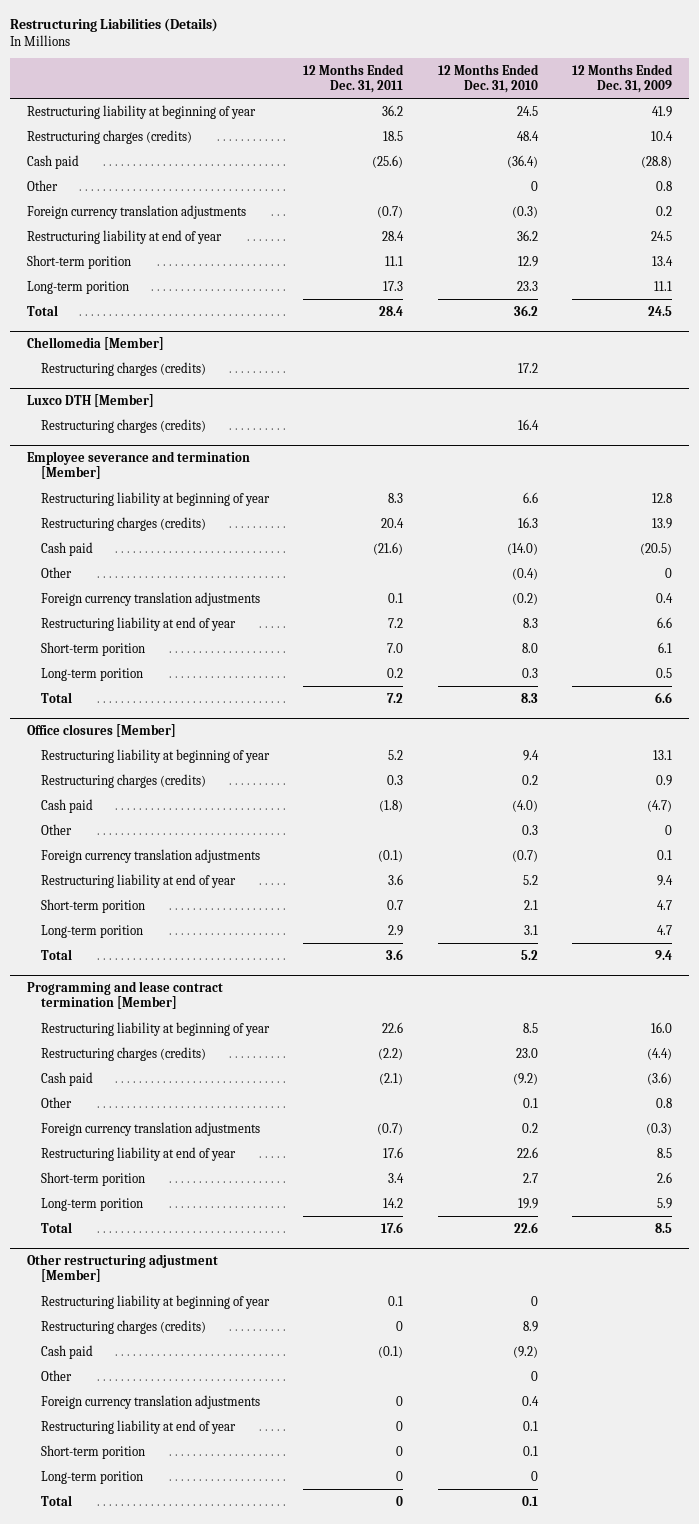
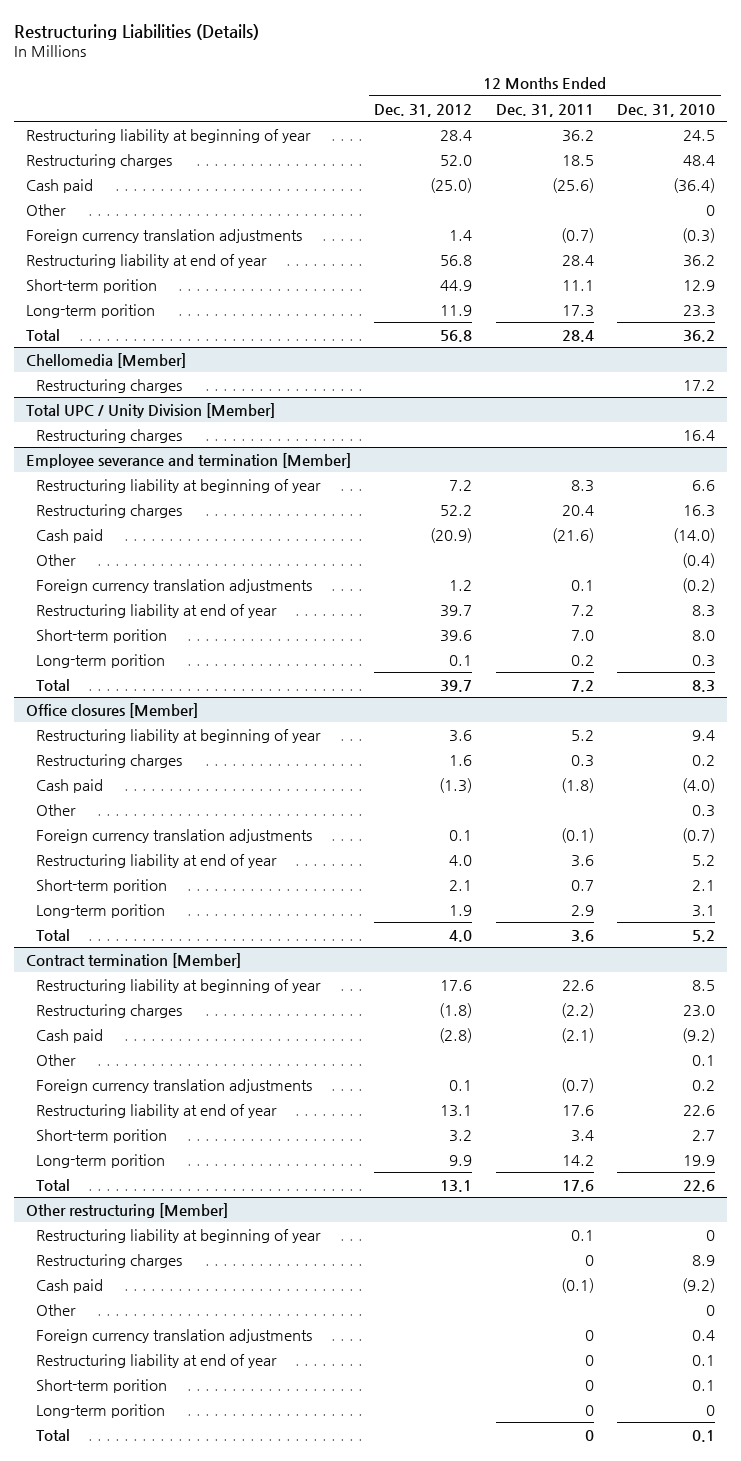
- | 12 Months Ended Dec. 31, 2011 | 12 Months Ended Dec. 31, 2010 | 12 Months Ended Dec. 31, 2009
+ | 12 Months Ended Dec. 31, 2012 | 12 Months Ended Dec. 31, 2011 | 12 Months Ended Dec. 31, 2010
- Restructuring charges (credits) | 18.5 | 48.4 | 10.4
+ Restructuring charges | 52.0 | 18.5 | 48.4
@ Chellomedia [Member]
- Restructuring charges (credits) | | 17.2 |
- Luxco DTH [Member]
- Restructuring charges (credits) | | 16.4 |
@ Chellomedia [Member]
+ Restructuring charges | | | 17.2
+ Total UPC / Unity Division [Member]
+ Restructuring charges | | | 16.4
@ Employee severance and termination [Member]
- Restructuring charges (credits) | 20.4 | 16.3 | 13.9
+ Restructuring charges | 52.2 | 20.4 | 16.3
@ Office closures [Member]
- Restructuring charges (credits) | 0.3 | 0.2 | 0.9
+ Restructuring charges | 1.6 | 0.3 | 0.2
- Programming and lease contract termination [Member]
+ Contract termination [Member]
- Restructuring charges (credits) | (2.2) | 23.0 | (4.4)
+ Restructuring charges | (1.8) | (2.2) | 23.0
- Other restructuring adjustment [Member]
+ Other restructuring [Member]
- Restructuring charges (credits) | 0 | 8.9 |
+ Restructuring charges | | 0 | 8.9

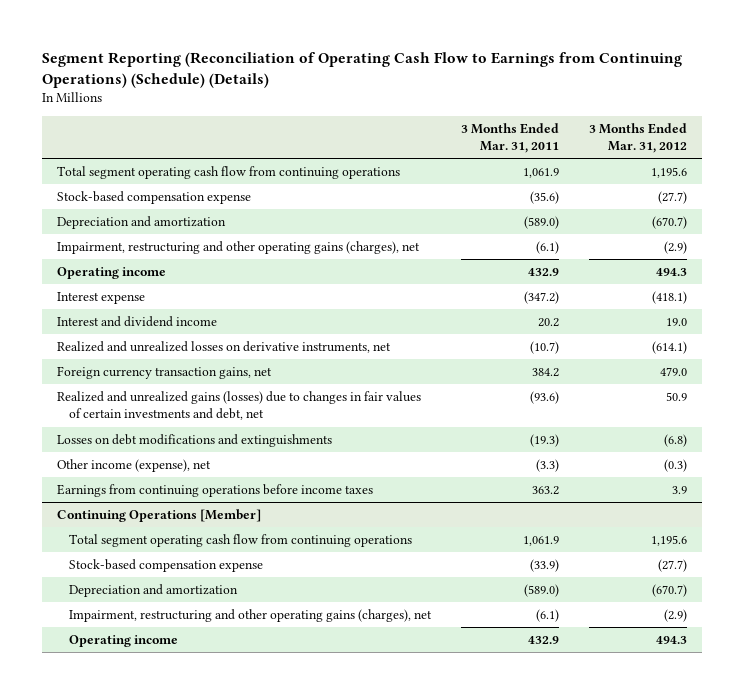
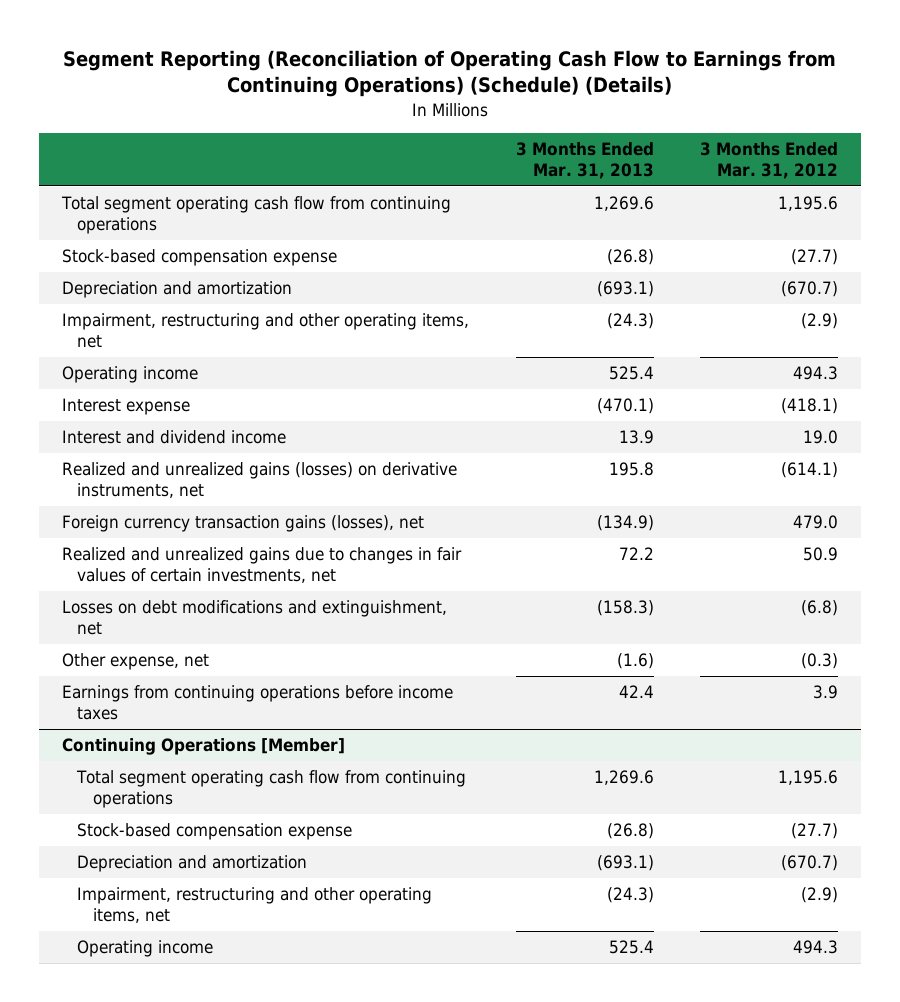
- | 3 Months Ended Mar. 31, 2011 | 3 Months Ended Mar. 31, 2012
+ | 3 Months Ended Mar. 31, 2013 | 3 Months Ended Mar. 31, 2012
- Impairment, restructuring and other operating gains (charges), net | (6.1) | (2.9)
+ Impairment, restructuring and other operating items, net | (24.3) | (2.9)
- Realized and unrealized losses on derivative instruments, net | (10.7) | (614.1)
- Foreign currency transaction gains, net | 384.2 | 479.0
- Realized and unrealized gains (losses) due to changes in fair values of certain investments and debt, net | (93.6) | 50.9
- Losses on debt modifications and extinguishments | (19.3) | (6.8)
- Other income (expense), net | (3.3) | (0.3)
+ Realized and unrealized gains (losses) on derivative instruments, net | 195.8 | (614.1)
+ Foreign currency transaction gains (losses), net | (134.9) | 479.0
+ Realized and unrealized gains due to changes in fair values of certain investments, net | 72.2 | 50.9
+ Losses on debt modifications and extinguishment, net | (158.3) | (6.8)
+ Other expense, net | (1.6) | (0.3)
@ Continuing Operations [Member]
- Impairment, restructuring and other operating gains (charges), net | (6.1) | (2.9)
+ Impairment, restructuring and other operating items, net | (24.3) | (2.9)

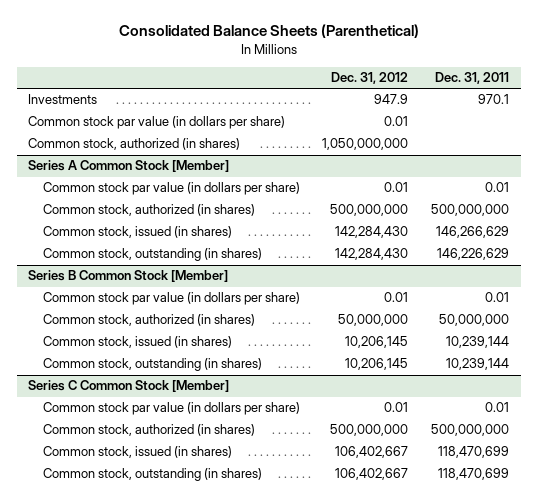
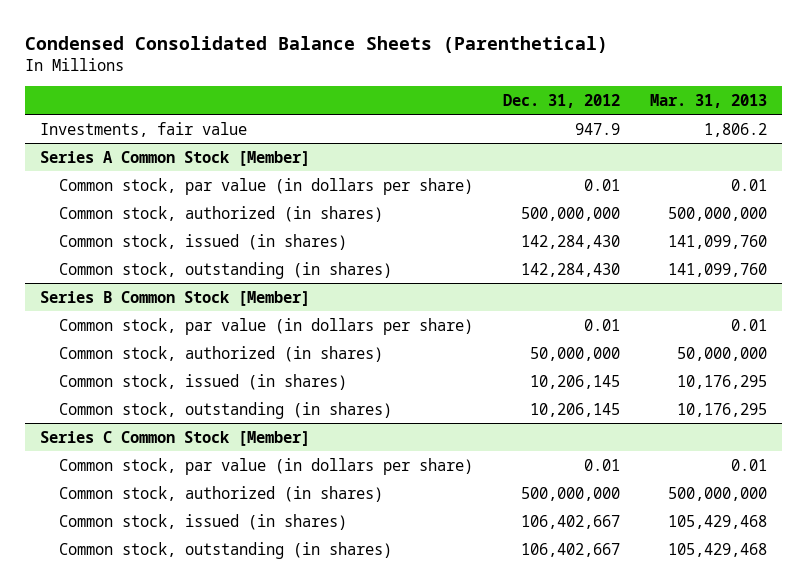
- Consolidated Balance Sheets (Parenthetical)
+ Condensed Consolidated Balance Sheets (Parenthetical)
- | Dec. 31, 2012 | Dec. 31, 2011
+ | Dec. 31, 2012 | Mar. 31, 2013
- Investments | 947.9 | 970.1
- Common stock par value (in dollars per share) | 0.01 |
- Common stock, authorized (in shares) | 1,050,000,000 |
+ Investments, fair value | 947.9 | 1,806.2
@ Series A Common Stock [Member]
- Common stock par value (in dollars per share) | 0.01 | 0.01
+ Common stock, par value (in dollars per share) | 0.01 | 0.01
@ Series B Common Stock [Member]
- Common stock par value (in dollars per share) | 0.01 | 0.01
+ Common stock, par value (in dollars per share) | 0.01 | 0.01
@ Series C Common Stock [Member]
- Common stock par value (in dollars per share) | 0.01 | 0.01
+ Common stock, par value (in dollars per share) | 0.01 | 0.01

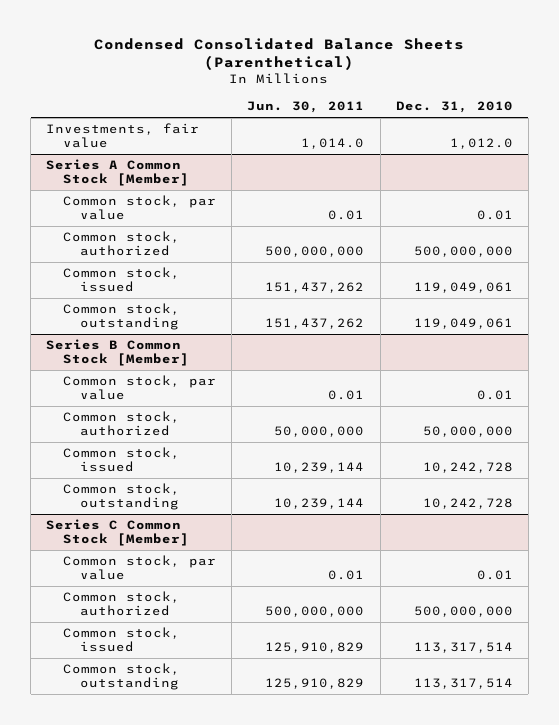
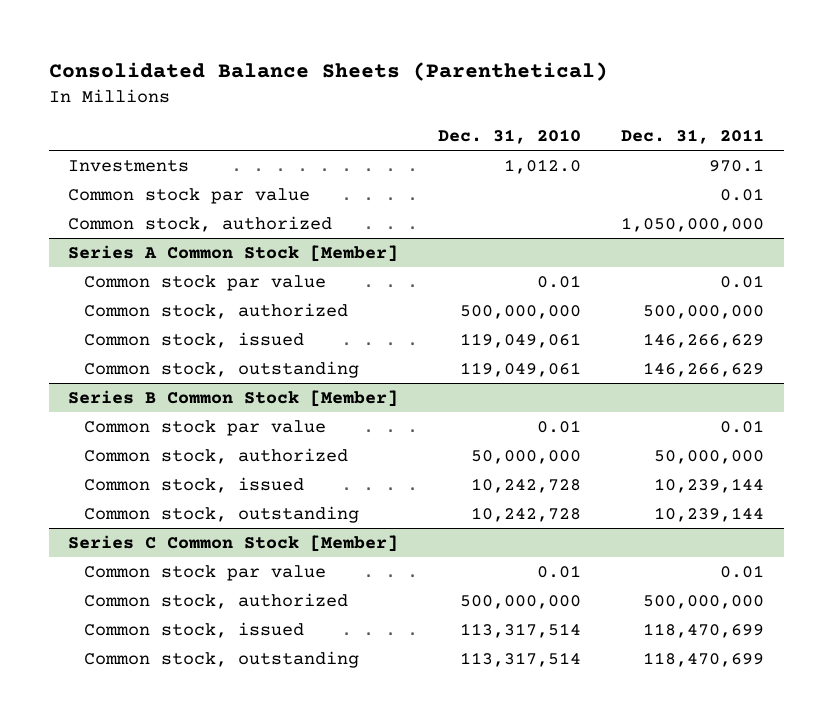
- Condensed Consolidated Balance Sheets (Parenthetical)
+ Consolidated Balance Sheets (Parenthetical)
- | Jun. 30, 2011 | Dec. 31, 2010
+ | Dec. 31, 2010 | Dec. 31, 2011
- Investments, fair value | 1,014.0 | 1,012.0
+ Investments | 1,012.0 | 970.1
+ Common stock par value | | 0.01
+ Common stock, authorized | | 1,050,000,000
@ Series A Common Stock [Member]
- Common stock, par value | 0.01 | 0.01
+ Common stock par value | 0.01 | 0.01
@ Series B Common Stock [Member]
- Common stock, par value | 0.01 | 0.01
+ Common stock par value | 0.01 | 0.01
@ Series C Common Stock [Member]
- Common stock, par value | 0.01 | 0.01
+ Common stock par value | 0.01 | 0.01

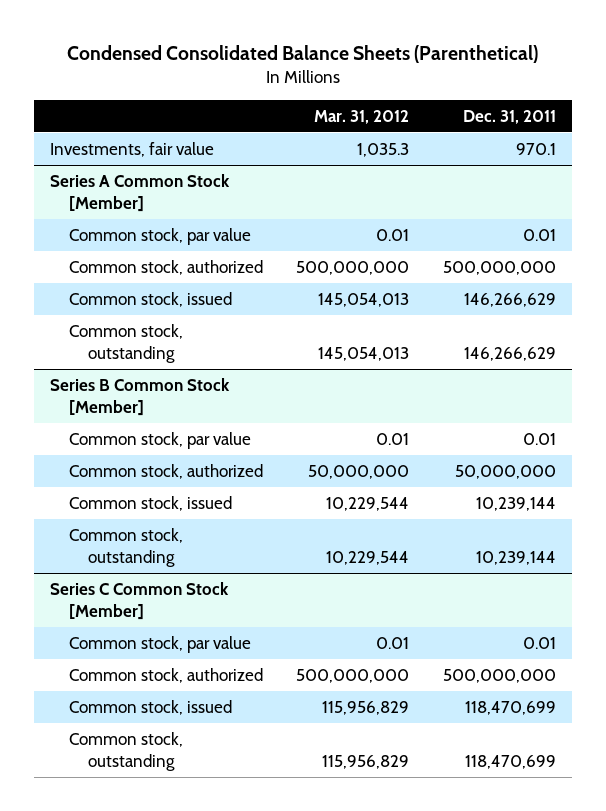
- Consolidated Balance Sheets (Parenthetical)
+ Condensed Consolidated Balance Sheets (Parenthetical)
- | Dec. 31, 2010 | Dec. 31, 2011
+ | Mar. 31, 2012 | Dec. 31, 2011
- Investments | 1,012.0 | 970.1
- Common stock par value | | 0.01
- Common stock, authorized | | 1,050,000,000
+ Investments, fair value | 1,035.3 | 970.1
@ Series A Common Stock [Member]
- Common stock par value | 0.01 | 0.01
+ Common stock, par value | 0.01 | 0.01
@ Series B Common Stock [Member]
- Common stock par value | 0.01 | 0.01
+ Common stock, par value | 0.01 | 0.01
@ Series C Common Stock [Member]
- Common stock par value | 0.01 | 0.01
+ Common stock, par value | 0.01 | 0.01

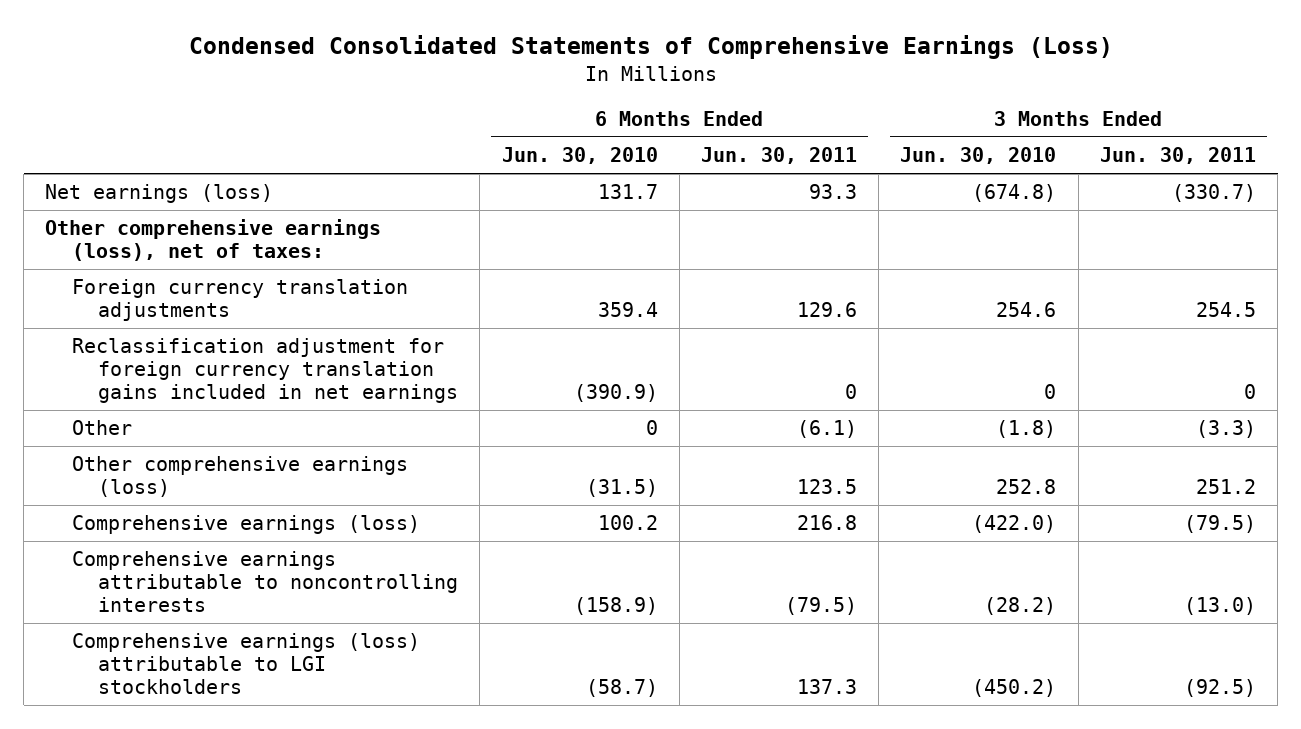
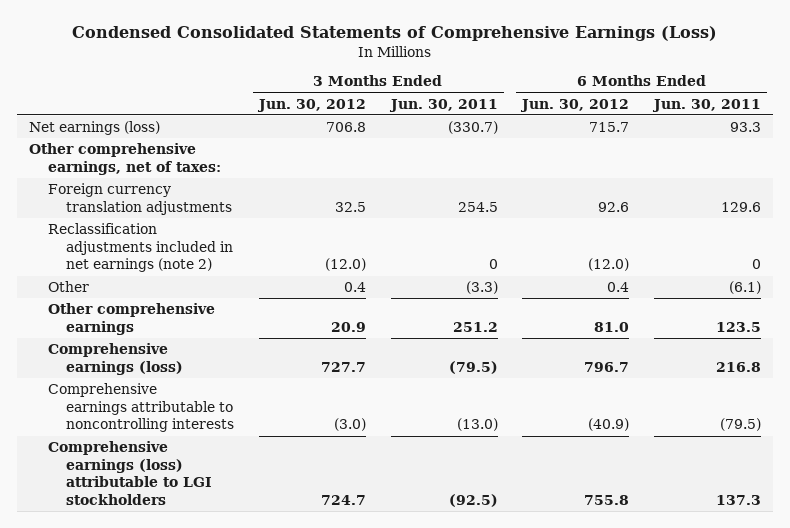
- | 6 Months Ended Jun. 30, 2010 | 6 Months Ended Jun. 30, 2011 | 3 Months Ended Jun. 30, 2010 | 3 Months Ended Jun. 30, 2011
+ | 3 Months Ended Jun. 30, 2012 | 3 Months Ended Jun. 30, 2011 | 6 Months Ended Jun. 30, 2012 | 6 Months Ended Jun. 30, 2011
- Other comprehensive earnings (loss), net of taxes:
+ Other comprehensive earnings, net of taxes:
- Reclassification adjustment for foreign currency translation gains included in net earnings | (390.9) | 0 | 0 | 0
+ Reclassification adjustments included in net earnings (note 2) | (12.0) | 0 | (12.0) | 0
- Other comprehensive earnings (loss) | (31.5) | 123.5 | 252.8 | 251.2
+ Other comprehensive earnings | 20.9 | 251.2 | 81.0 | 123.5

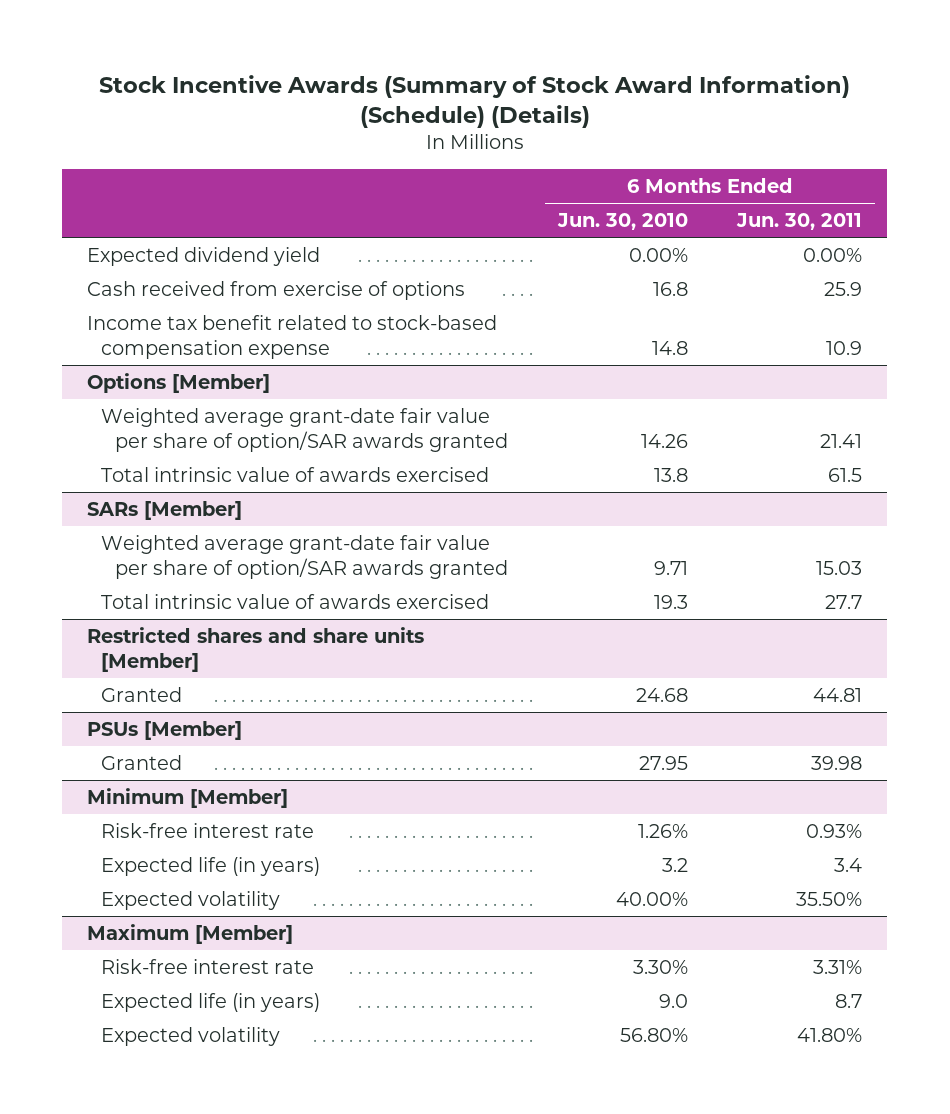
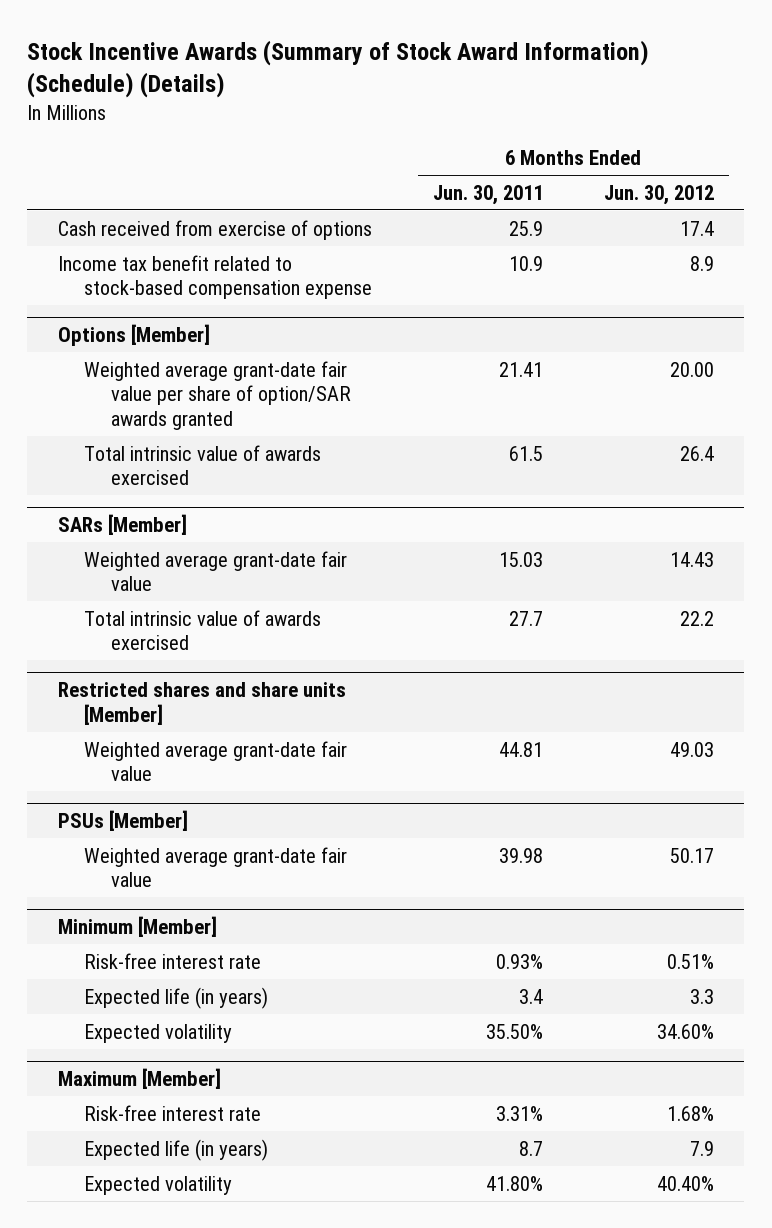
- | 6 Months Ended Jun. 30, 2010 | 6 Months Ended Jun. 30, 2011
+ | 6 Months Ended Jun. 30, 2011 | 6 Months Ended Jun. 30, 2012
- Expected dividend yield | 0.00% | 0.00%
@ SARs [Member]
- Weighted average grant-date fair value per share of option/SAR awards granted | 9.71 | 15.03
+ Weighted average grant-date fair value | 15.03 | 14.43
@ Restricted shares and share units [Member]
- Granted | 24.68 | 44.81
+ Weighted average grant-date fair value | 44.81 | 49.03
@ PSUs [Member]
- Granted | 27.95 | 39.98
+ Weighted average grant-date fair value | 39.98 | 50.17

